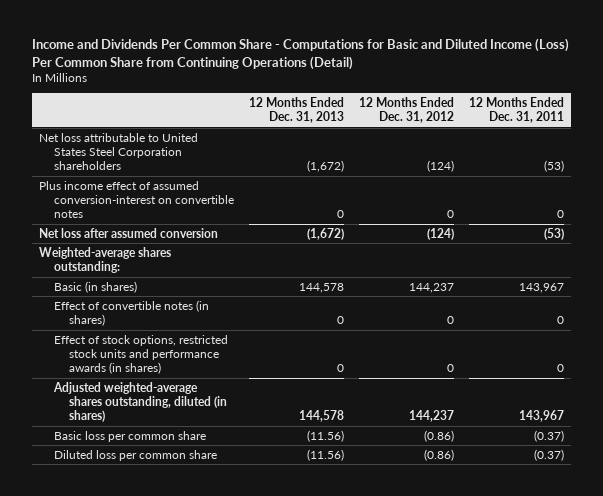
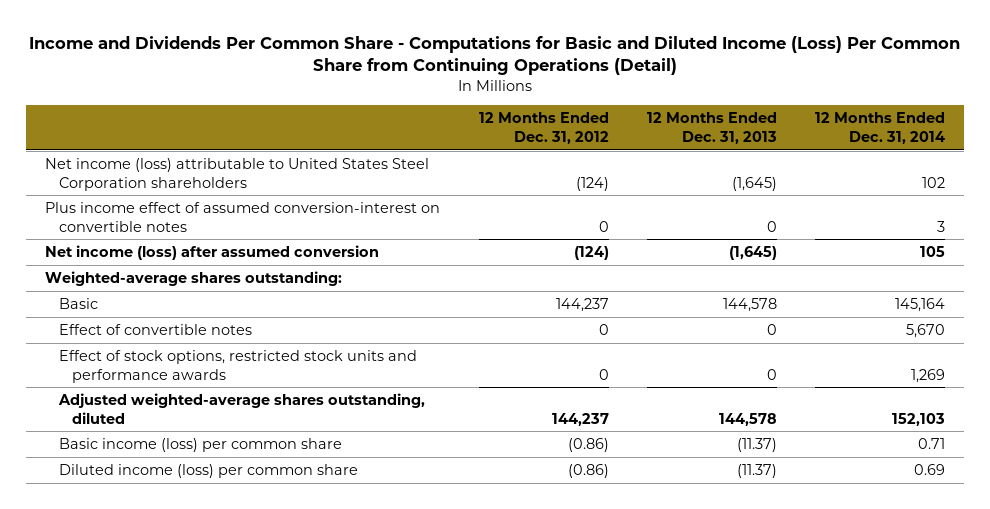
- | 12 Months Ended Dec. 31, 2013 | 12 Months Ended Dec. 31, 2012 | 12 Months Ended Dec. 31, 2011
+ | 12 Months Ended Dec. 31, 2012 | 12 Months Ended Dec. 31, 2013 | 12 Months Ended Dec. 31, 2014
- Net loss attributable to United States Steel Corporation shareholders | (1,672) | (124) | (53)
+ Net income (loss) attributable to United States Steel Corporation shareholders | (124) | (1,645) | 102
- Net loss after assumed conversion | (1,672) | (124) | (53)
+ Net income (loss) after assumed conversion | (124) | (1,645) | 105
- Basic (in shares) | 144,578 | 144,237 | 143,967
- Effect of convertible notes (in shares) | 0 | 0 | 0
- Effect of stock options, restricted stock units and performance awards (in shares) | 0 | 0 | 0
- Adjusted weighted-average shares outstanding, diluted (in shares) | 144,578 | 144,237 | 143,967
- Basic loss per common share | (11.56) | (0.86) | (0.37)
- Diluted loss per common share | (11.56) | (0.86) | (0.37)
+ Basic | 144,237 | 144,578 | 145,164
+ Effect of convertible notes | 0 | 0 | 5,670
+ Effect of stock options, restricted stock units and performance awards | 0 | 0 | 1,269
+ Adjusted weighted-average shares outstanding, diluted | 144,237 | 144,578 | 152,103
+ Basic income (loss) per common share | (0.86) | (11.37) | 0.71
+ Diluted income (loss) per common share | (0.86) | (11.37) | 0.69

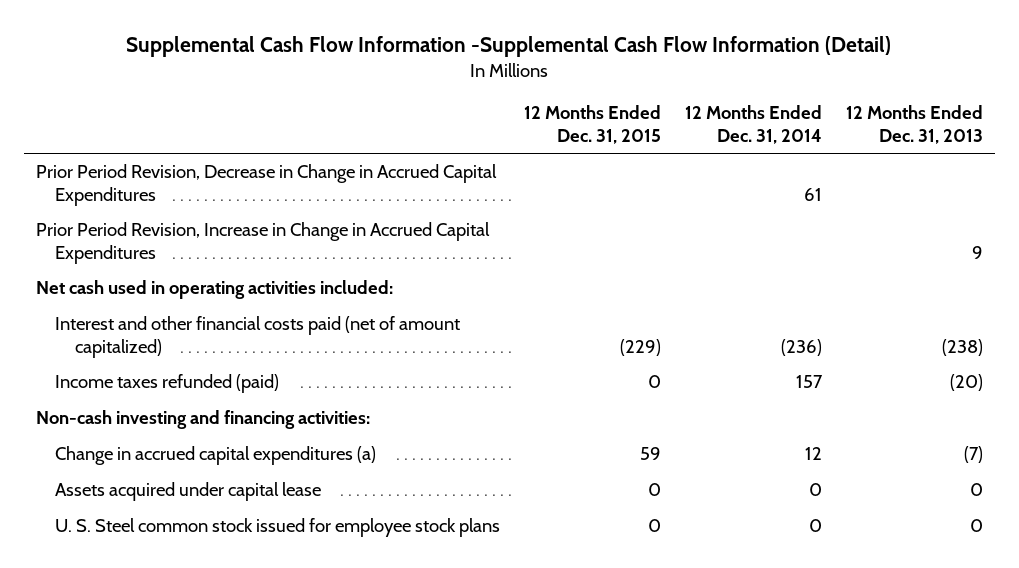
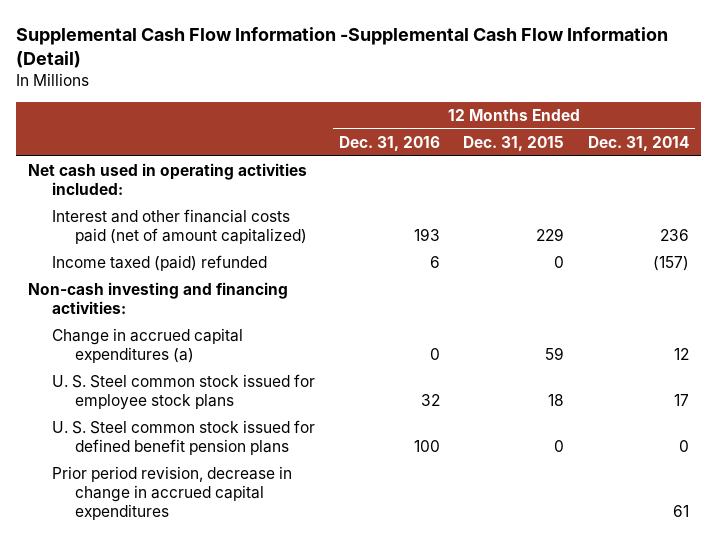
- | 12 Months Ended Dec. 31, 2015 | 12 Months Ended Dec. 31, 2014 | 12 Months Ended Dec. 31, 2013
+ | 12 Months Ended Dec. 31, 2016 | 12 Months Ended Dec. 31, 2015 | 12 Months Ended Dec. 31, 2014
- Prior Period Revision, Decrease in Change in Accrued Capital Expenditures | | 61 |
- Prior Period Revision, Increase in Change in Accrued Capital Expenditures | | | 9
- Interest and other financial costs paid (net of amount capitalized) | (229) | (236) | (238)
- Income taxes refunded (paid) | 0 | 157 | (20)
+ Interest and other financial costs paid (net of amount capitalized) | 193 | 229 | 236
+ Income taxed (paid) refunded | 6 | 0 | (157)
- Assets acquired under capital lease | 0 | 0 | 0
- U. S. Steel common stock issued for employee stock plans | 0 | 0 | 0
+ U. S. Steel common stock issued for employee stock plans | 32 | 18 | 17
+ U. S. Steel common stock issued for defined benefit pension plans | 100 | 0 | 0
+ Prior period revision, decrease in change in accrued capital expenditures | | | 61

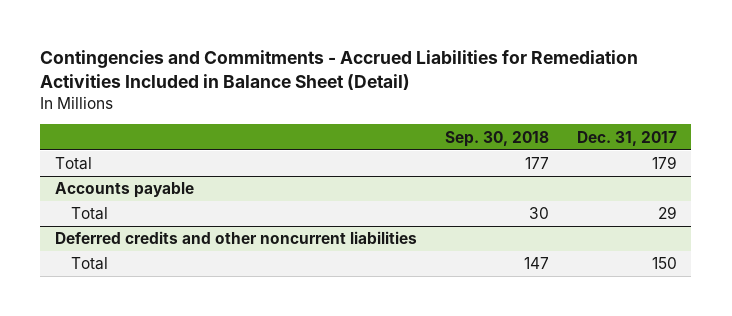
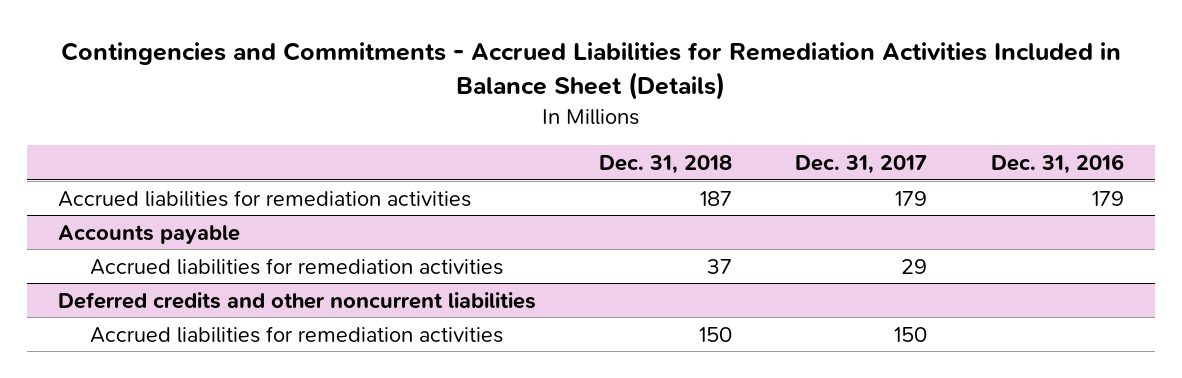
- Contingencies and Commitments - Accrued Liabilities for Remediation Activities Included in Balance Sheet (Detail)
+ Contingencies and Commitments - Accrued Liabilities for Remediation Activities Included in Balance Sheet (Details)
- | Sep. 30, 2018 | Dec. 31, 2017
+ | Dec. 31, 2018 | Dec. 31, 2017 | Dec. 31, 2016
- Total | 177 | 179
+ Accrued liabilities for remediation activities | 187 | 179 | 179
@ Accounts payable
- Total | 30 | 29
+ Accrued liabilities for remediation activities | 37 | 29 |
@ Deferred credits and other noncurrent liabilities
- Total | 147 | 150
+ Accrued liabilities for remediation activities | 150 | 150 |

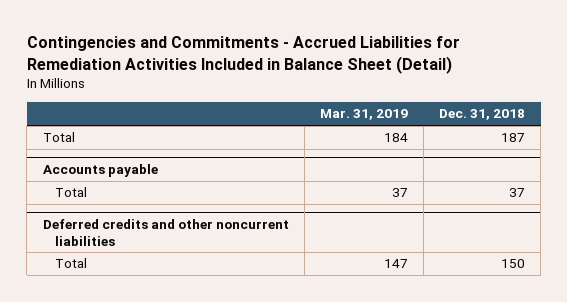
- Contingencies and Commitments - Accrued Liabilities for Remediation Activities Included in Balance Sheet (Details)
+ Contingencies and Commitments - Accrued Liabilities for Remediation Activities Included in Balance Sheet (Detail)
- | Dec. 31, 2018 | Dec. 31, 2017 | Dec. 31, 2016
+ | Mar. 31, 2019 | Dec. 31, 2018
- Accrued liabilities for remediation activities | 187 | 179 | 179
+ Total | 184 | 187
@ Accounts payable
- Accrued liabilities for remediation activities | 37 | 29 |
+ Total | 37 | 37
@ Deferred credits and other noncurrent liabilities
- Accrued liabilities for remediation activities | 150 | 150 |
+ Total | 147 | 150

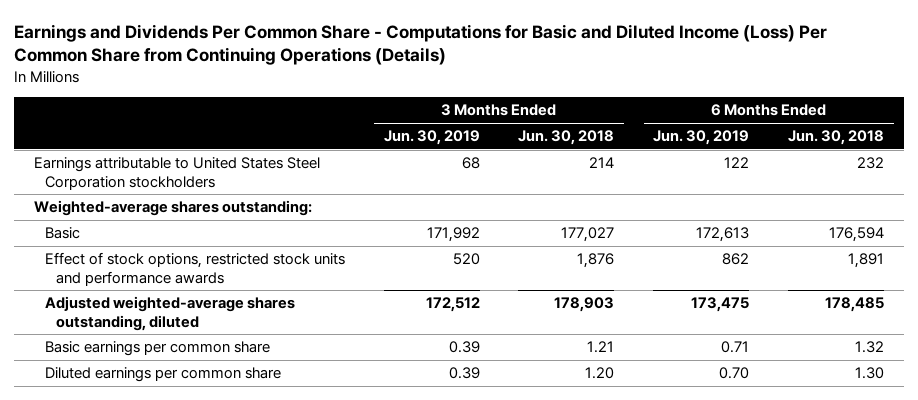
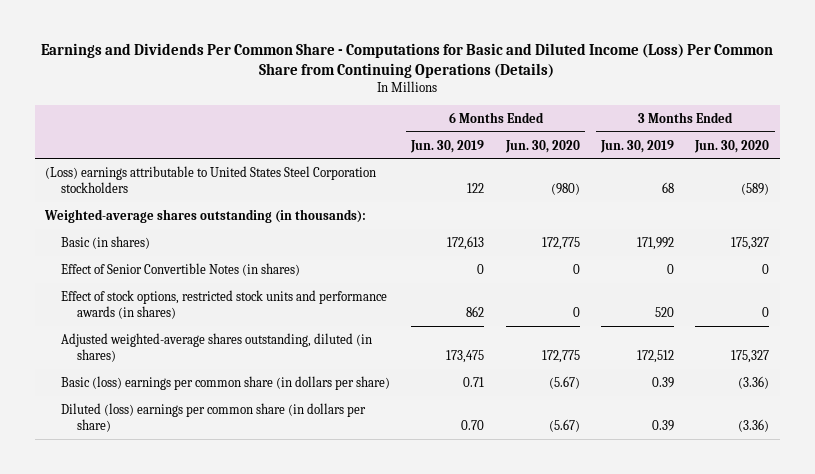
- | 3 Months Ended Jun. 30, 2019 | 3 Months Ended Jun. 30, 2018 | 6 Months Ended Jun. 30, 2019 | 6 Months Ended Jun. 30, 2018
+ | 6 Months Ended Jun. 30, 2019 | 6 Months Ended Jun. 30, 2020 | 3 Months Ended Jun. 30, 2019 | 3 Months Ended Jun. 30, 2020
- Earnings attributable to United States Steel Corporation stockholders | 68 | 214 | 122 | 232
- Weighted-average shares outstanding:
- Basic | 171,992 | 177,027 | 172,613 | 176,594
- Effect of stock options, restricted stock units and performance awards | 520 | 1,876 | 862 | 1,891
- Adjusted weighted-average shares outstanding, diluted | 172,512 | 178,903 | 173,475 | 178,485
- Basic earnings per common share | 0.39 | 1.21 | 0.71 | 1.32
- Diluted earnings per common share | 0.39 | 1.20 | 0.70 | 1.30
+ (Loss) earnings attributable to United States Steel Corporation stockholders | 122 | (980) | 68 | (589)
+ Weighted-average shares outstanding (in thousands):
+ Basic (in shares) | 172,613 | 172,775 | 171,992 | 175,327
+ Effect of Senior Convertible Notes (in shares) | 0 | 0 | 0 | 0
+ Effect of stock options, restricted stock units and performance awards (in shares) | 862 | 0 | 520 | 0
+ Adjusted weighted-average shares outstanding, diluted (in shares) | 173,475 | 172,775 | 172,512 | 175,327
+ Basic (loss) earnings per common share (in dollars per share) | 0.71 | (5.67) | 0.39 | (3.36)
+ Diluted (loss) earnings per common share (in dollars per share) | 0.70 | (5.67) | 0.39 | (3.36)

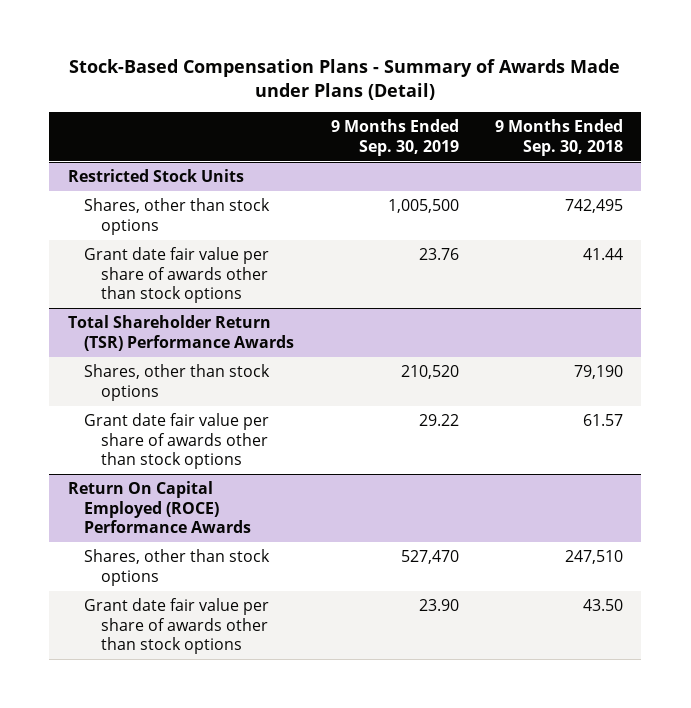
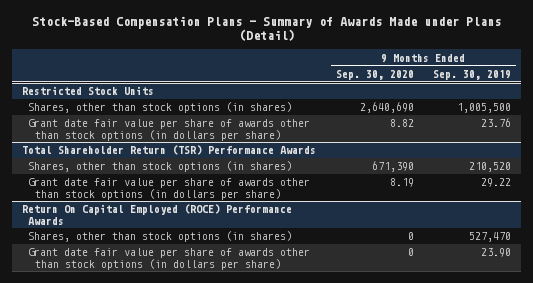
- | 9 Months Ended Sep. 30, 2019 | 9 Months Ended Sep. 30, 2018
+ | 9 Months Ended Sep. 30, 2020 | 9 Months Ended Sep. 30, 2019
@ Restricted Stock Units
- Shares, other than stock options | 1,005,500 | 742,495
- Grant date fair value per share of awards other than stock options | 23.76 | 41.44
+ Shares, other than stock options (in shares) | 2,640,690 | 1,005,500
+ Grant date fair value per share of awards other than stock options (in dollars per share) | 8.82 | 23.76
@ Total Shareholder Return (TSR) Performance Awards
- Shares, other than stock options | 210,520 | 79,190
- Grant date fair value per share of awards other than stock options | 29.22 | 61.57
+ Shares, other than stock options (in shares) | 671,390 | 210,520
+ Grant date fair value per share of awards other than stock options (in dollars per share) | 8.19 | 29.22
@ Return On Capital Employed (ROCE) Performance Awards
- Shares, other than stock options | 527,470 | 247,510
- Grant date fair value per share of awards other than stock options | 23.90 | 43.50
+ Shares, other than stock options (in shares) | 0 | 527,470
+ Grant date fair value per share of awards other than stock options (in dollars per share) | 0 | 23.90

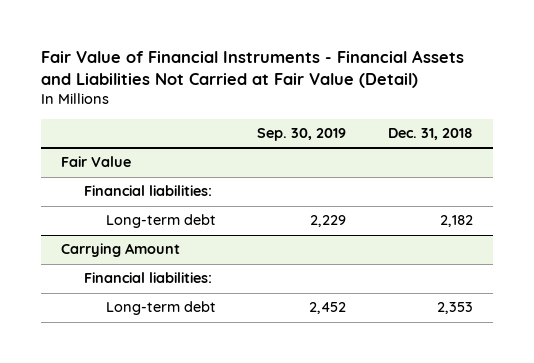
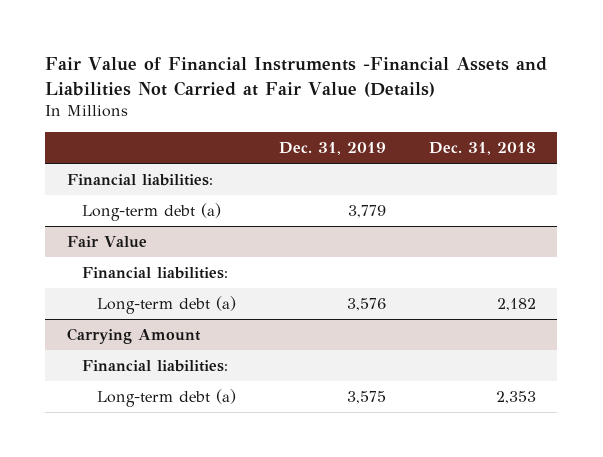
- Fair Value of Financial Instruments - Financial Assets and Liabilities Not Carried at Fair Value (Detail)
+ Fair Value of Financial Instruments -Financial Assets and Liabilities Not Carried at Fair Value (Details)
- | Sep. 30, 2019 | Dec. 31, 2018
+ | Dec. 31, 2019 | Dec. 31, 2018
+ Financial liabilities:
+ Long-term debt (a) | 3,779 |
@ Fair Value
- Long-term debt | 2,229 | 2,182
+ Long-term debt (a) | 3,576 | 2,182
@ Carrying Amount
- Long-term debt | 2,452 | 2,353
+ Long-term debt (a) | 3,575 | 2,353

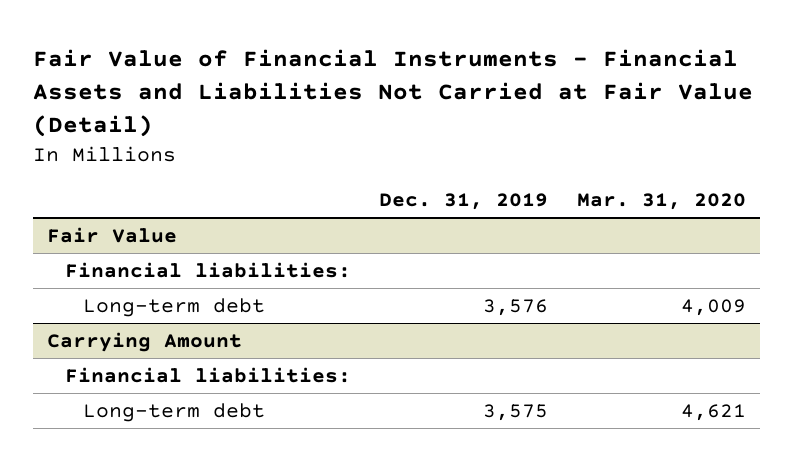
- Fair Value of Financial Instruments -Financial Assets and Liabilities Not Carried at Fair Value (Details)
+ Fair Value of Financial Instruments - Financial Assets and Liabilities Not Carried at Fair Value (Detail)
- | Dec. 31, 2019 | Dec. 31, 2018
+ | Dec. 31, 2019 | Mar. 31, 2020
- Financial liabilities:
- Long-term debt (a) | 3,779 |
@ Fair Value
- Long-term debt (a) | 3,576 | 2,182
+ Long-term debt | 3,576 | 4,009
@ Carrying Amount
- Long-term debt (a) | 3,575 | 2,353
+ Long-term debt | 3,575 | 4,621

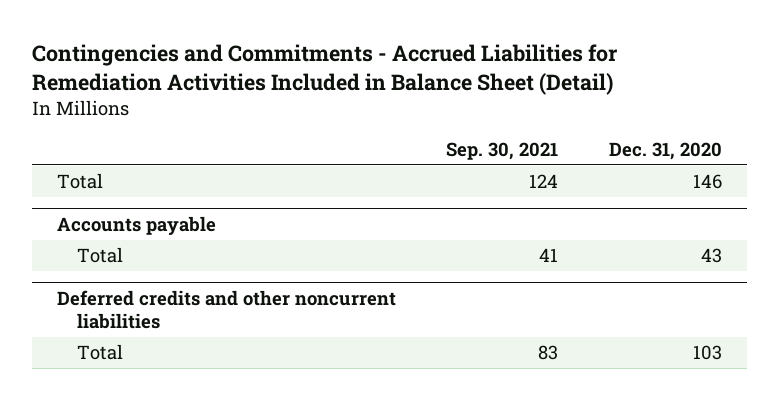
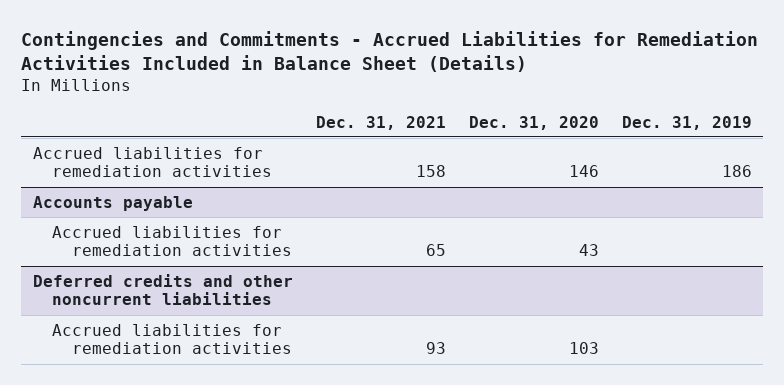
- Contingencies and Commitments - Accrued Liabilities for Remediation Activities Included in Balance Sheet (Detail)
+ Contingencies and Commitments - Accrued Liabilities for Remediation Activities Included in Balance Sheet (Details)
- | Sep. 30, 2021 | Dec. 31, 2020
+ | Dec. 31, 2021 | Dec. 31, 2020 | Dec. 31, 2019
- Total | 124 | 146
+ Accrued liabilities for remediation activities | 158 | 146 | 186
@ Accounts payable
- Total | 41 | 43
+ Accrued liabilities for remediation activities | 65 | 43 |
@ Deferred credits and other noncurrent liabilities
- Total | 83 | 103
+ Accrued liabilities for remediation activities | 93 | 103 |

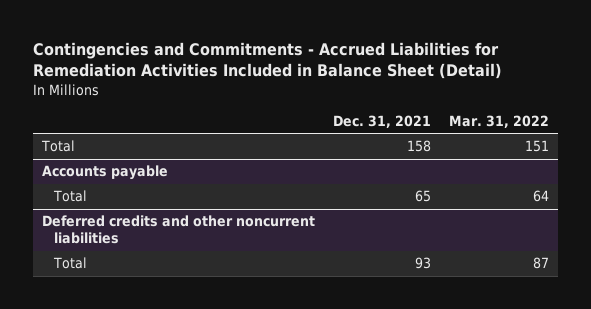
- Contingencies and Commitments - Accrued Liabilities for Remediation Activities Included in Balance Sheet (Details)
+ Contingencies and Commitments - Accrued Liabilities for Remediation Activities Included in Balance Sheet (Detail)
- | Dec. 31, 2021 | Dec. 31, 2020 | Dec. 31, 2019
+ | Dec. 31, 2021 | Mar. 31, 2022
- Accrued liabilities for remediation activities | 158 | 146 | 186
+ Total | 158 | 151
@ Accounts payable
- Accrued liabilities for remediation activities | 65 | 43 |
+ Total | 65 | 64
@ Deferred credits and other noncurrent liabilities
- Accrued liabilities for remediation activities | 93 | 103 |
+ Total | 93 | 87

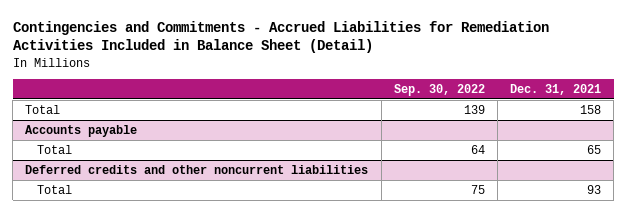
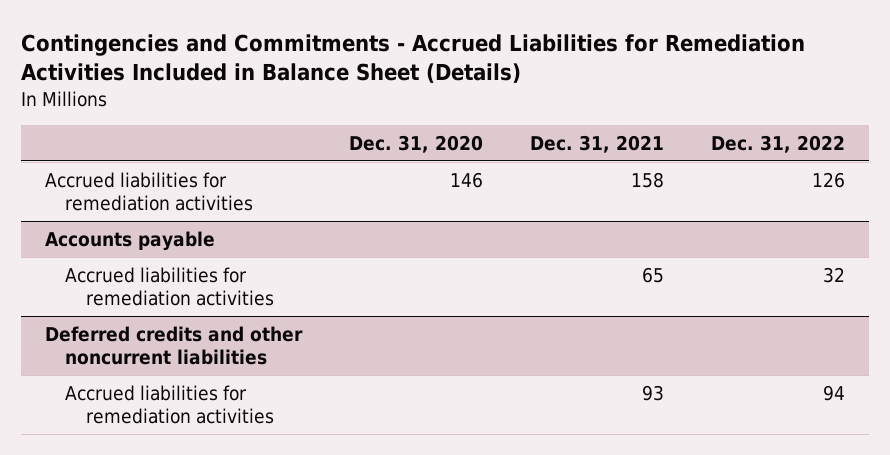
- Contingencies and Commitments - Accrued Liabilities for Remediation Activities Included in Balance Sheet (Detail)
+ Contingencies and Commitments - Accrued Liabilities for Remediation Activities Included in Balance Sheet (Details)
- | Sep. 30, 2022 | Dec. 31, 2021
+ | Dec. 31, 2020 | Dec. 31, 2021 | Dec. 31, 2022
- Total | 139 | 158
+ Accrued liabilities for remediation activities | 146 | 158 | 126
@ Accounts payable
- Total | 64 | 65
+ Accrued liabilities for remediation activities | | 65 | 32
@ Deferred credits and other noncurrent liabilities
- Total | 75 | 93
+ Accrued liabilities for remediation activities | | 93 | 94

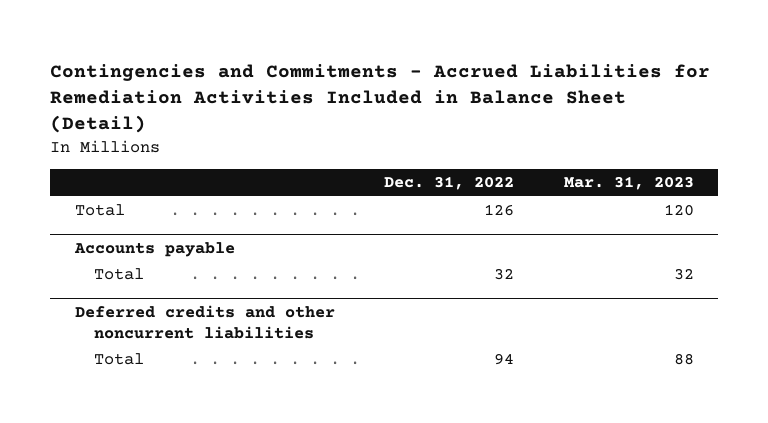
- Contingencies and Commitments - Accrued Liabilities for Remediation Activities Included in Balance Sheet (Details)
+ Contingencies and Commitments - Accrued Liabilities for Remediation Activities Included in Balance Sheet (Detail)
- | Dec. 31, 2020 | Dec. 31, 2021 | Dec. 31, 2022
+ | Dec. 31, 2022 | Mar. 31, 2023
- Accrued liabilities for remediation activities | 146 | 158 | 126
+ Total | 126 | 120
@ Accounts payable
- Accrued liabilities for remediation activities | | 65 | 32
+ Total | 32 | 32
@ Deferred credits and other noncurrent liabilities
- Accrued liabilities for remediation activities | | 93 | 94
+ Total | 94 | 88

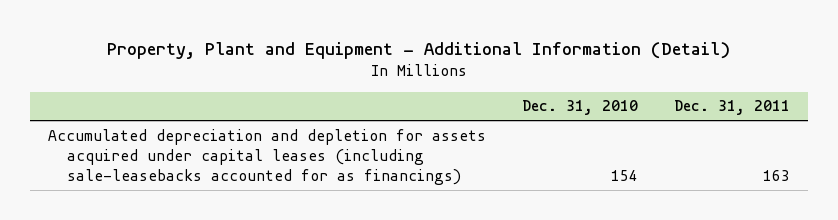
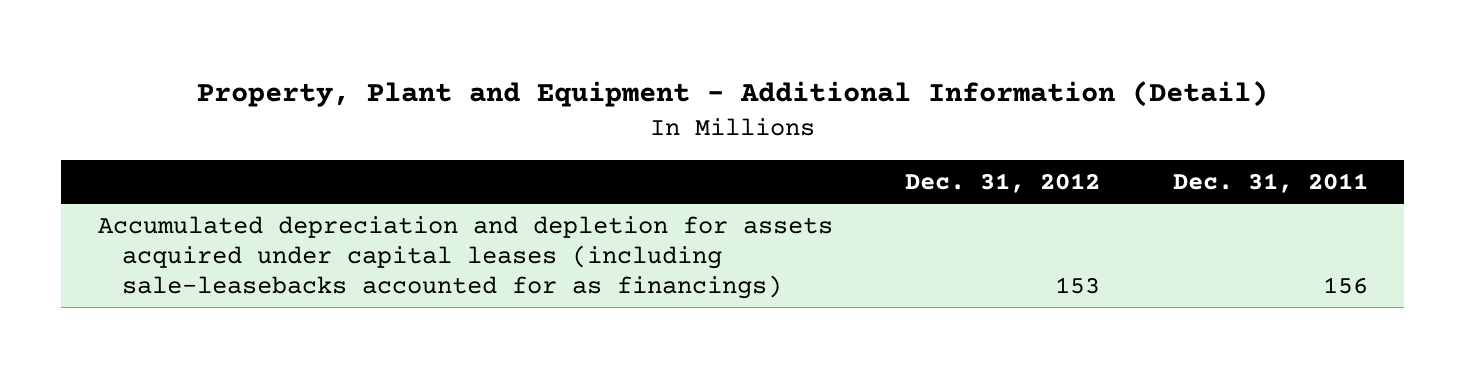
- | Dec. 31, 2010 | Dec. 31, 2011
+ | Dec. 31, 2012 | Dec. 31, 2011
- Accumulated depreciation and depletion for assets acquired under capital leases (including sale-leasebacks accounted for as financings) | 154 | 163
+ Accumulated depreciation and depletion for assets acquired under capital leases (including sale-leasebacks accounted for as financings) | 153 | 156

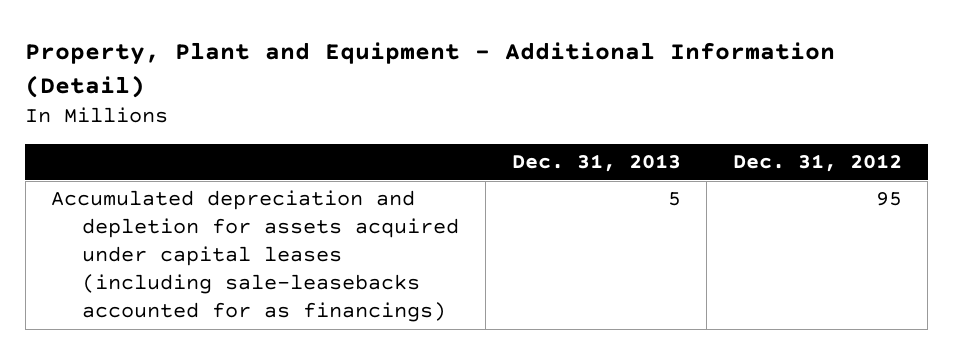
- | Dec. 31, 2012 | Dec. 31, 2011
+ | Dec. 31, 2013 | Dec. 31, 2012
- Accumulated depreciation and depletion for assets acquired under capital leases (including sale-leasebacks accounted for as financings) | 153 | 156
+ Accumulated depreciation and depletion for assets acquired under capital leases (including sale-leasebacks accounted for as financings) | 5 | 95

